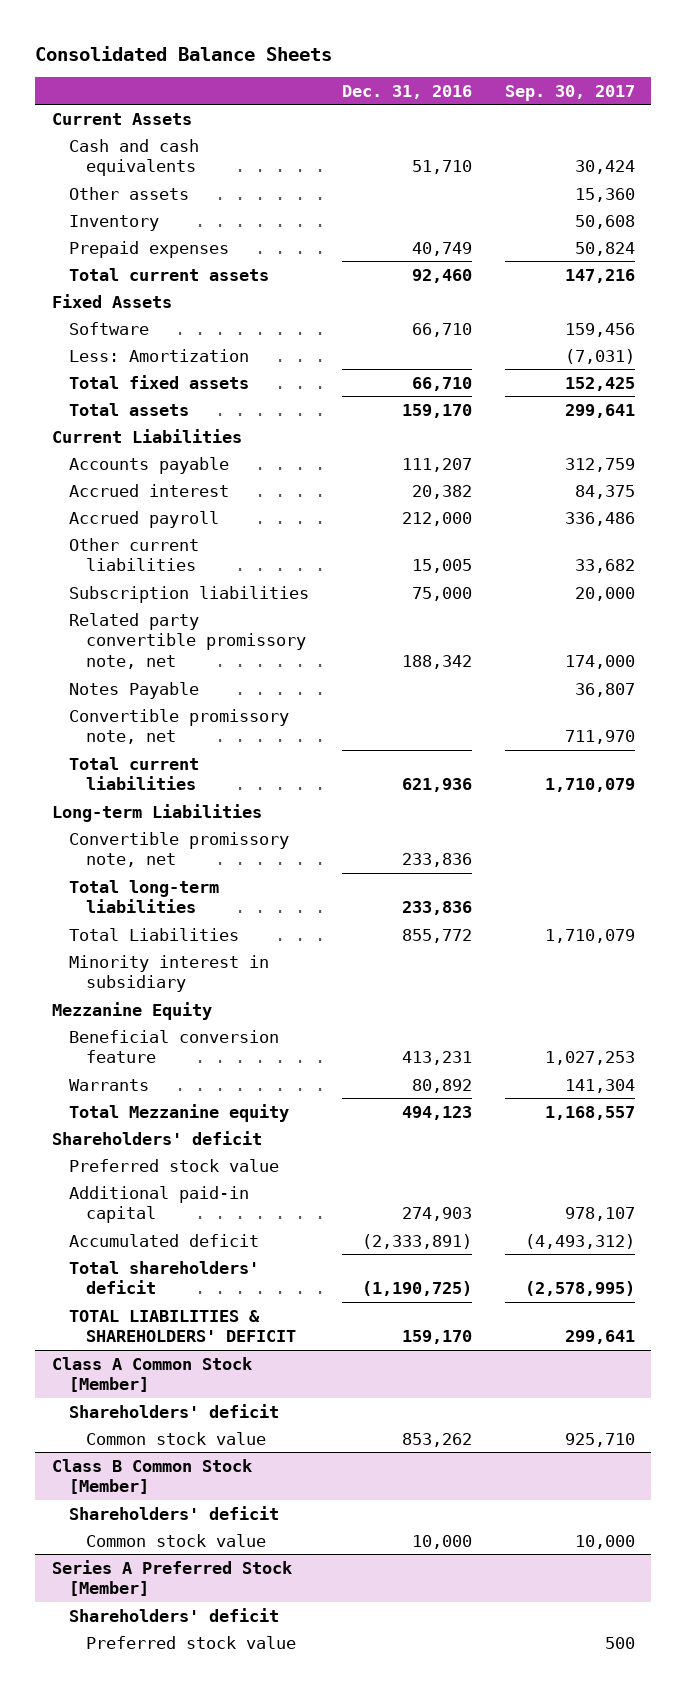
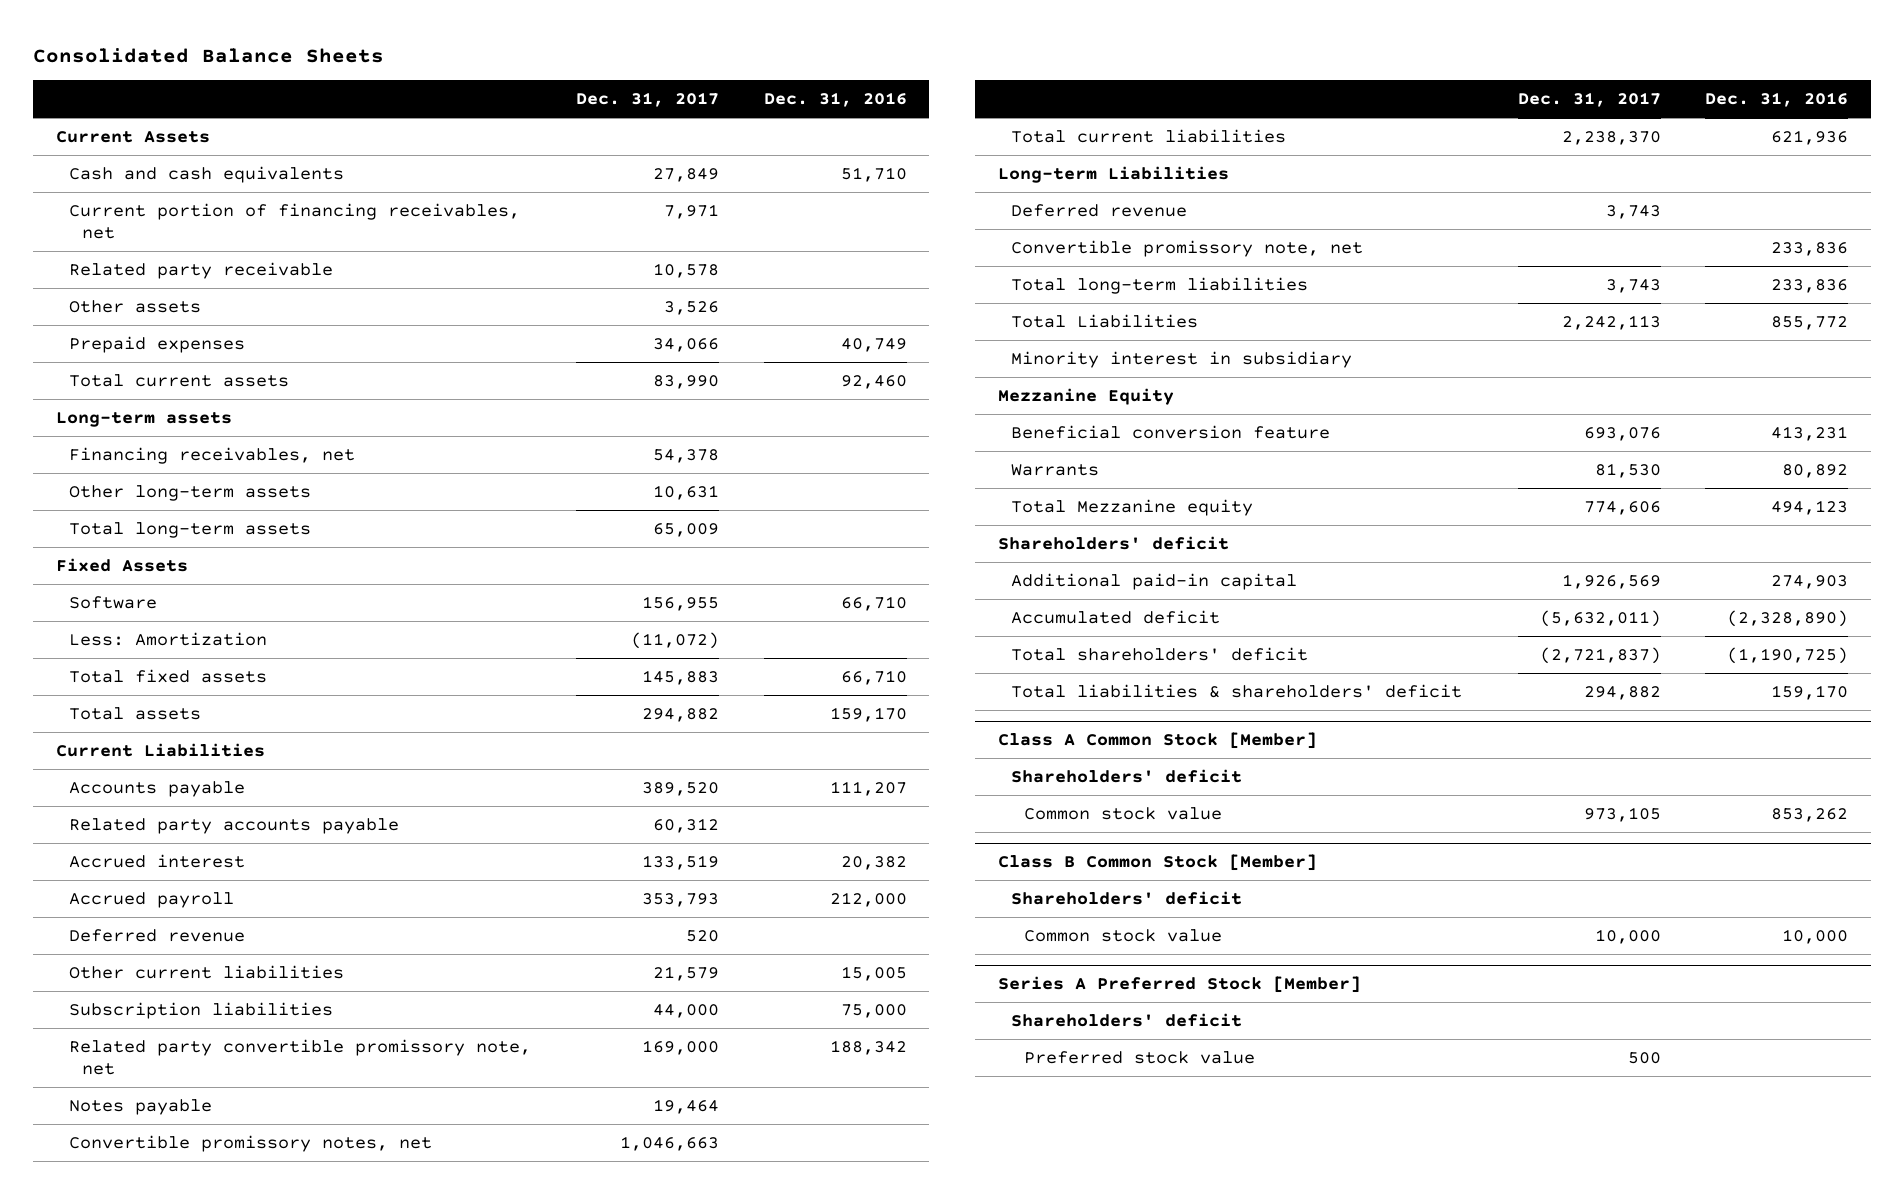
- | Dec. 31, 2016 | Sep. 30, 2017
+ | Dec. 31, 2017 | Dec. 31, 2016
+ Current portion of financing receivables, net | 7,971 |
+ Related party receivable | 10,578 |
- Inventory | | 50,608
+ Long-term assets
+ Financing receivables, net | 54,378 |
+ Other long-term assets | 10,631 |
+ Total long-term assets | 65,009 |
+ Related party accounts payable | 60,312 |
+ Deferred revenue | 520 |
- Notes Payable | | 36,807
- Convertible promissory note, net | | 711,970
+ Notes payable | 19,464 |
+ Convertible promissory notes, net | 1,046,663 |
+ Deferred revenue | 3,743 |
- Preferred stock value
- Accumulated deficit | (2,333,891) | (4,493,312)
+ Accumulated deficit | (5,632,011) | (2,328,890)
- TOTAL LIABILITIES & SHAREHOLDERS' DEFICIT | 159,170 | 299,641
+ Total liabilities & shareholders' deficit | 294,882 | 159,170

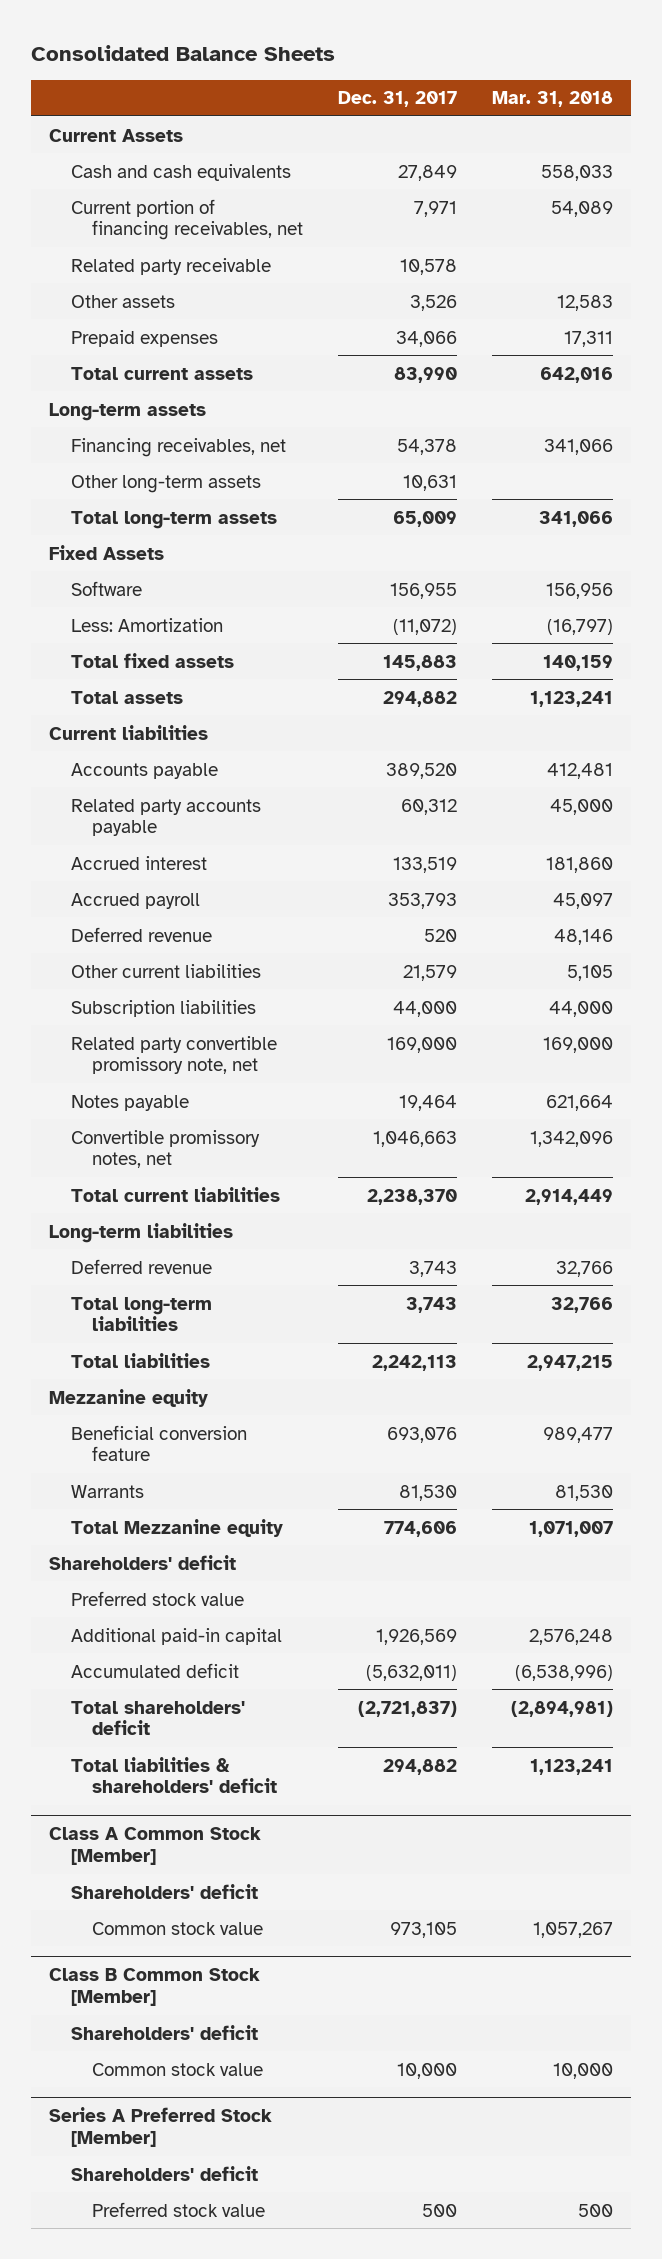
- | Dec. 31, 2017 | Dec. 31, 2016
+ | Dec. 31, 2017 | Mar. 31, 2018
- Current Liabilities
+ Current liabilities
- Long-term Liabilities
+ Long-term liabilities
- Convertible promissory note, net | | 233,836
- Total Liabilities | 2,242,113 | 855,772
- Minority interest in subsidiary
- Mezzanine Equity
+ Total liabilities | 2,242,113 | 2,947,215
+ Mezzanine equity
+ Preferred stock value

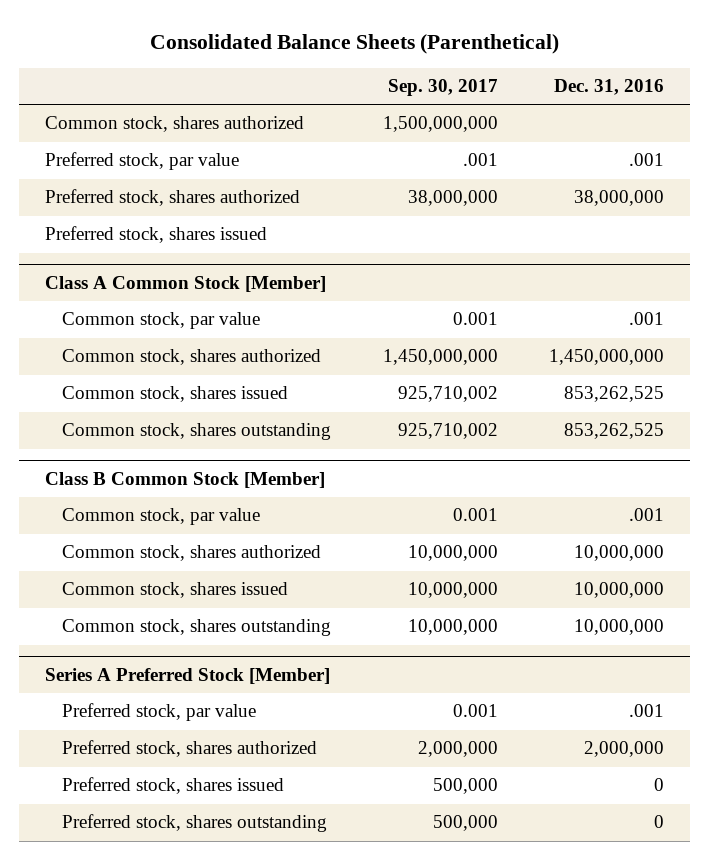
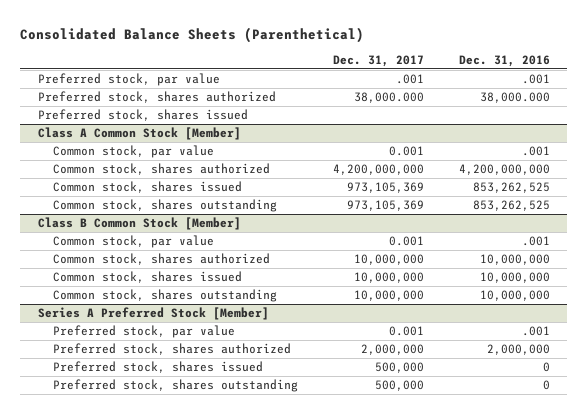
- | Sep. 30, 2017 | Dec. 31, 2016
+ | Dec. 31, 2017 | Dec. 31, 2016
- Common stock, shares authorized | 1,500,000,000 |
- Preferred stock, shares authorized | 38,000,000 | 38,000,000
+ Preferred stock, shares authorized | 38,000.000 | 38,000.000
@ Class A Common Stock [Member]
- Common stock, shares authorized | 1,450,000,000 | 1,450,000,000
+ Common stock, shares authorized | 4,200,000,000 | 4,200,000,000

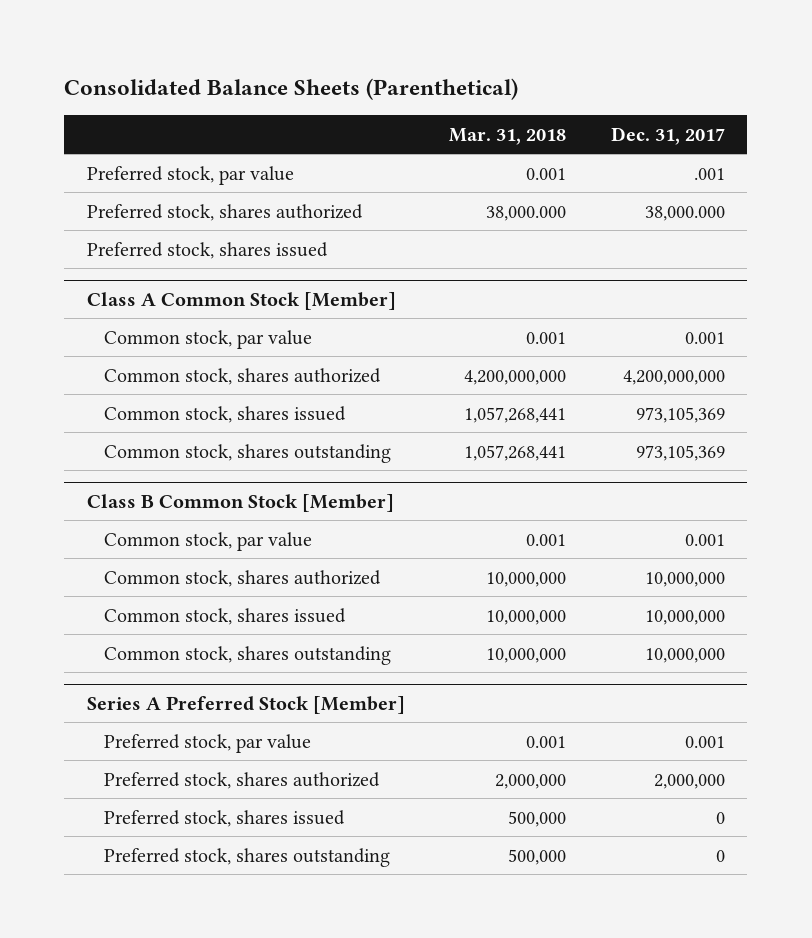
- | Dec. 31, 2017 | Dec. 31, 2016
+ | Mar. 31, 2018 | Dec. 31, 2017
@ Series A Preferred Stock [Member]
- Preferred stock, shares issued | 500,000 | 0
- Preferred stock, shares outstanding | 500,000 | 0
+ Preferred stock, shares issued | 500,000 | 0
+ Preferred stock, shares outstanding | 500,000 | 0

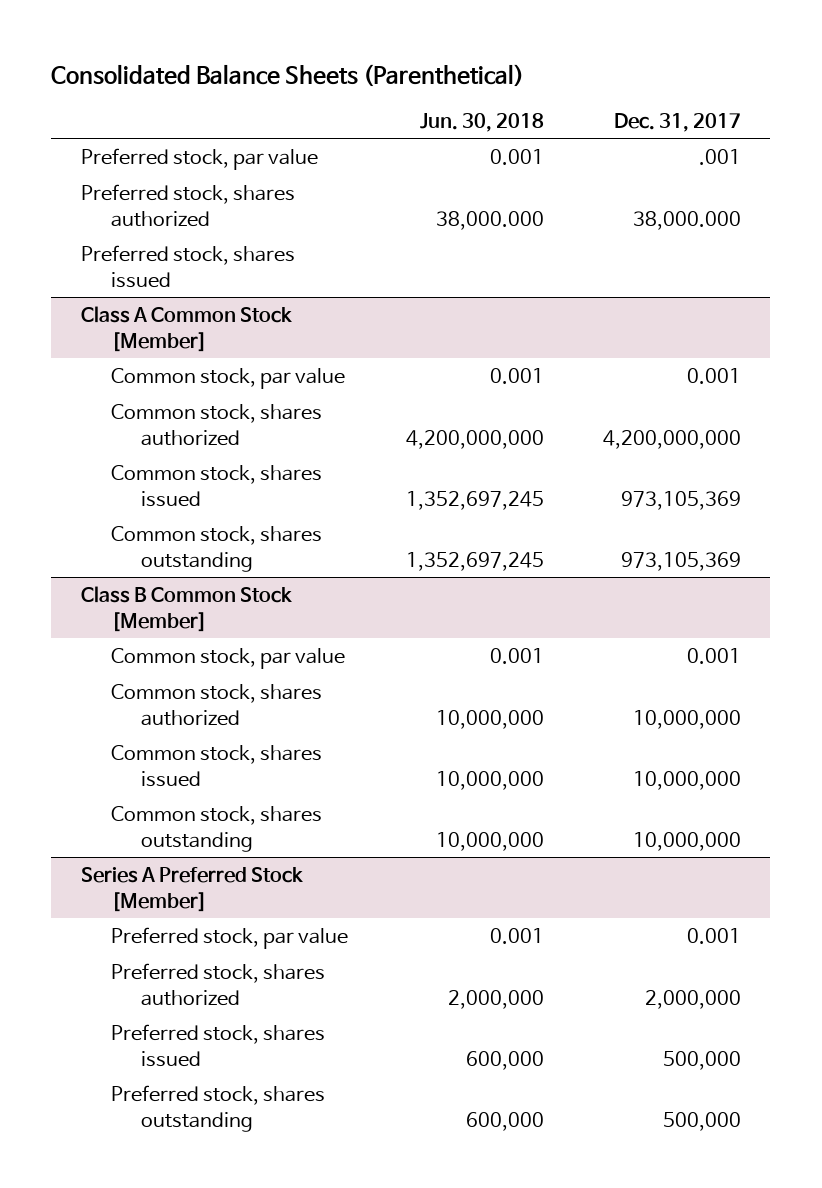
- | Mar. 31, 2018 | Dec. 31, 2017
+ | Jun. 30, 2018 | Dec. 31, 2017
@ Series A Preferred Stock [Member]
- Preferred stock, shares issued | 500,000 | 0
- Preferred stock, shares outstanding | 500,000 | 0
+ Preferred stock, shares issued | 600,000 | 500,000
+ Preferred stock, shares outstanding | 600,000 | 500,000

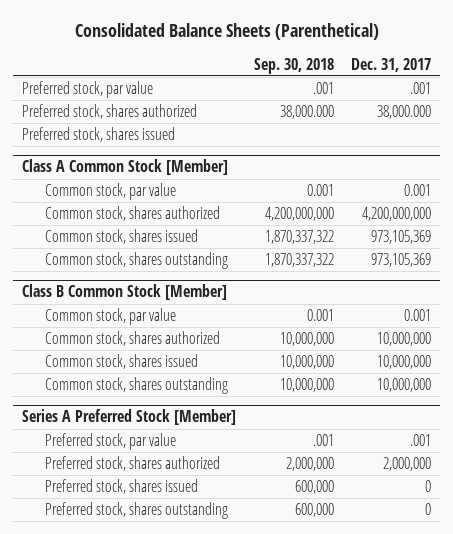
- | Jun. 30, 2018 | Dec. 31, 2017
+ | Sep. 30, 2018 | Dec. 31, 2017
@ Series A Preferred Stock [Member]
- Preferred stock, par value | 0.001 | 0.001
+ Preferred stock, par value | .001 | .001
- Preferred stock, shares issued | 600,000 | 500,000
- Preferred stock, shares outstanding | 600,000 | 500,000
+ Preferred stock, shares issued | 600,000 | 0
+ Preferred stock, shares outstanding | 600,000 | 0

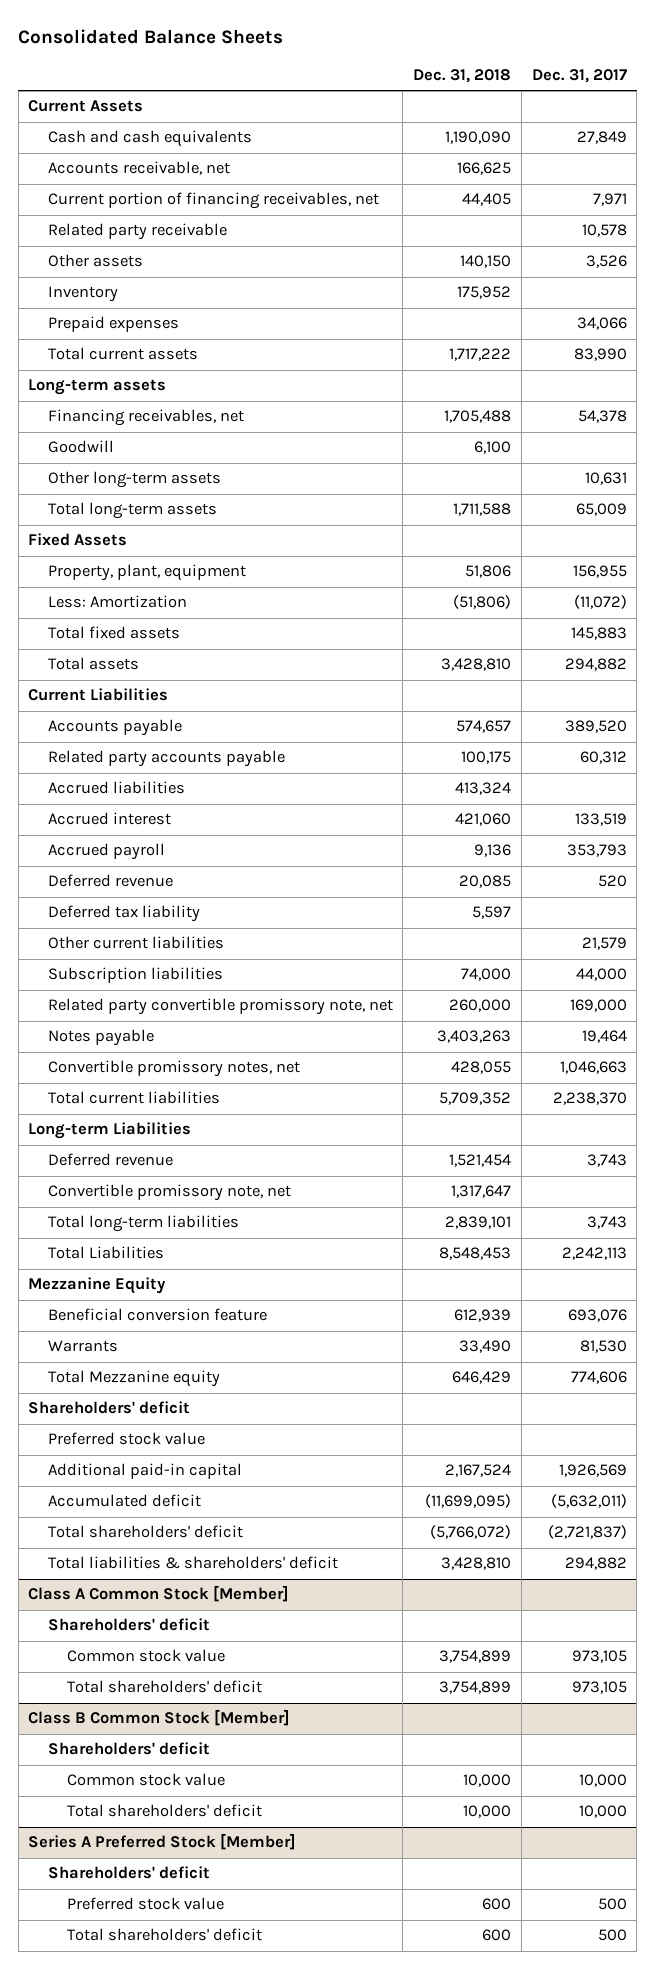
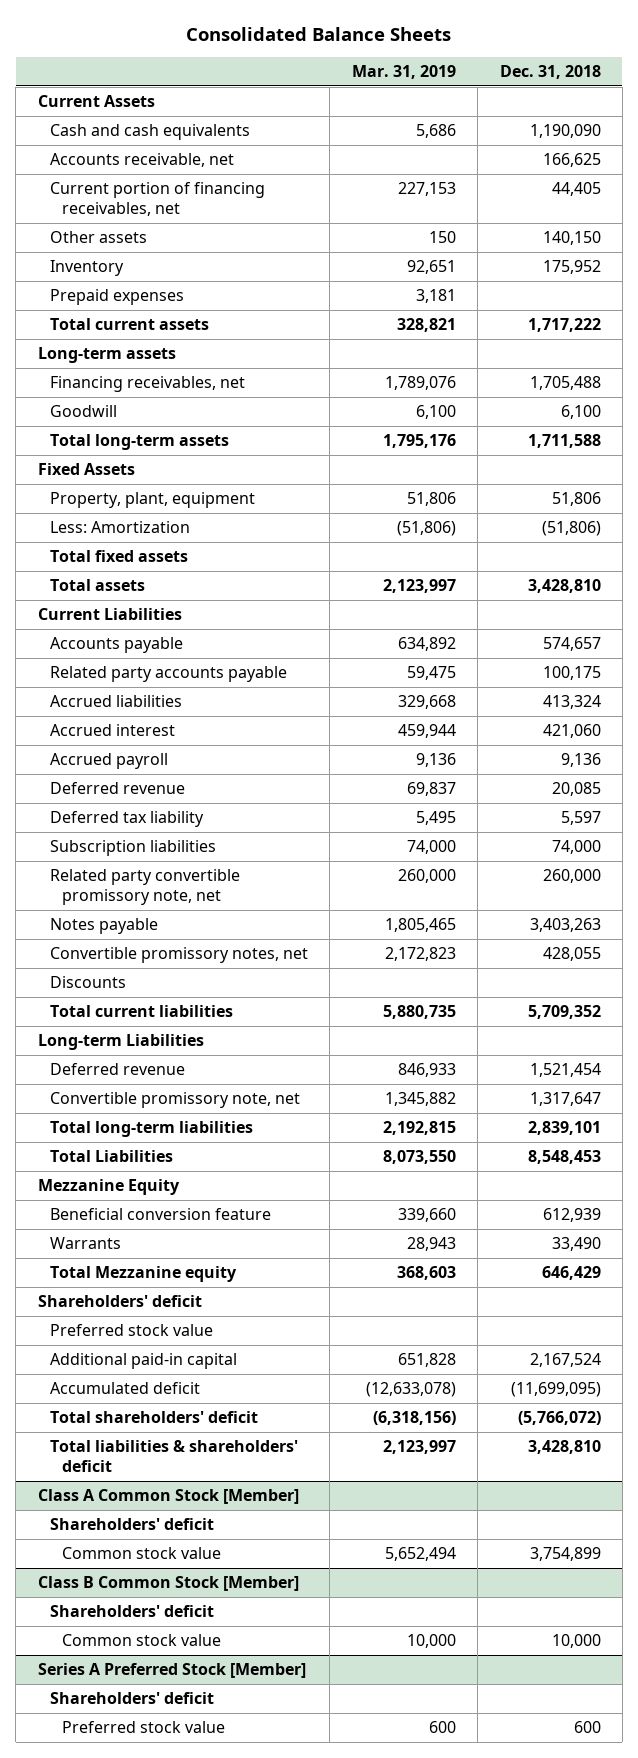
- | Dec. 31, 2018 | Dec. 31, 2017
+ | Mar. 31, 2019 | Dec. 31, 2018
- Related party receivable | | 10,578
- Other long-term assets | | 10,631
- Other current liabilities | | 21,579
+ Discounts
@ Class A Common Stock [Member]
- Total shareholders' deficit | 3,754,899 | 973,105
@ Class B Common Stock [Member]
- Total shareholders' deficit | 10,000 | 10,000
@ Series A Preferred Stock [Member]
- Total shareholders' deficit | 600 | 500

